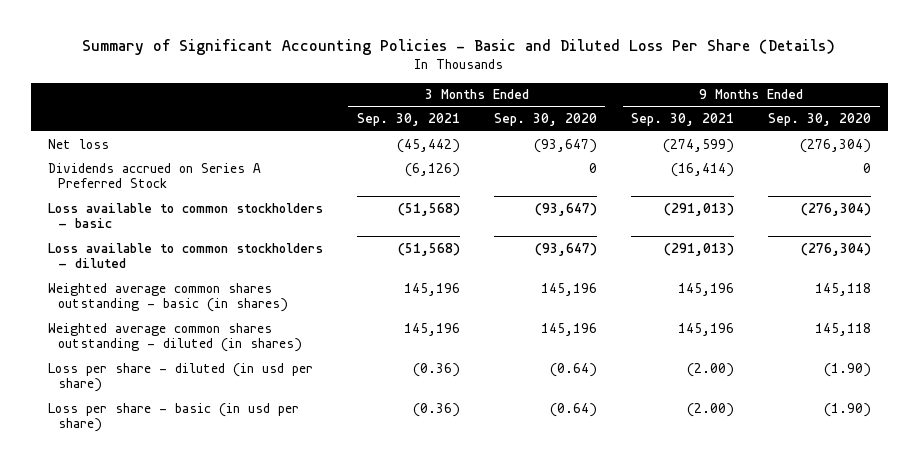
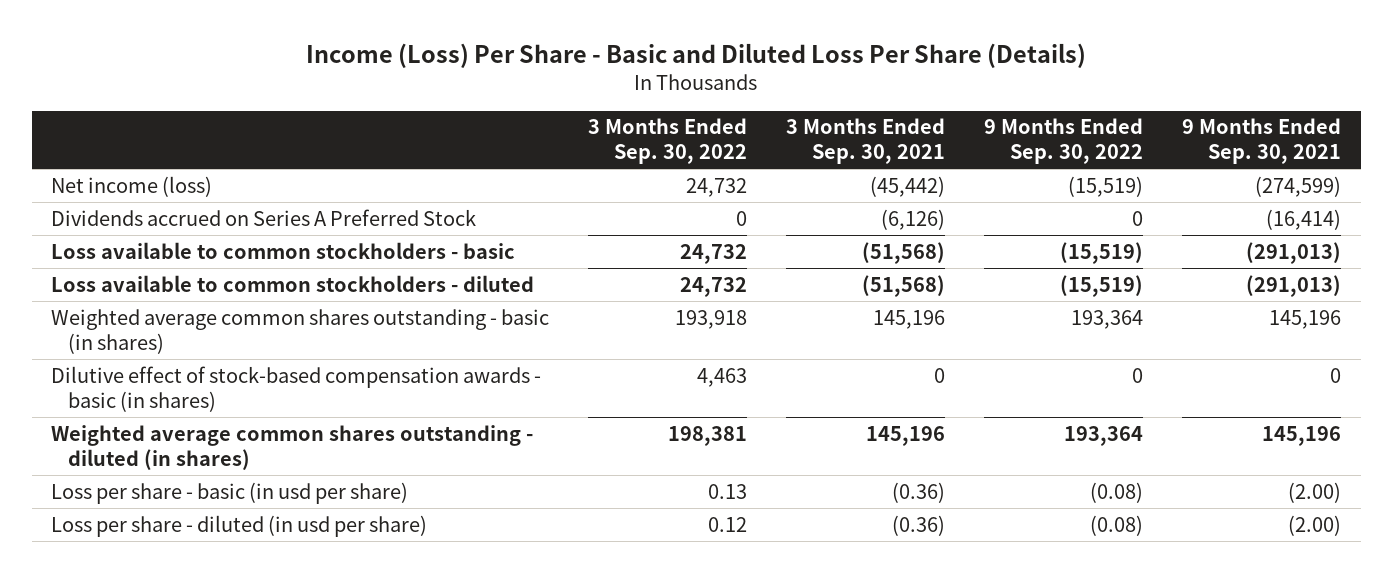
- Summary of Significant Accounting Policies - Basic and Diluted Loss Per Share (Details)
+ Income (Loss) Per Share - Basic and Diluted Loss Per Share (Details)
- | 3 Months Ended Sep. 30, 2021 | 3 Months Ended Sep. 30, 2020 | 9 Months Ended Sep. 30, 2021 | 9 Months Ended Sep. 30, 2020
+ | 3 Months Ended Sep. 30, 2022 | 3 Months Ended Sep. 30, 2021 | 9 Months Ended Sep. 30, 2022 | 9 Months Ended Sep. 30, 2021
- Net loss | (45,442) | (93,647) | (274,599) | (276,304)
+ Net income (loss) | 24,732 | (45,442) | (15,519) | (274,599)
+ Dilutive effect of stock-based compensation awards - basic (in shares) | 4,463 | 0 | 0 | 0
moved down: Loss per share - diluted (in usd per share) | 0.12 | (0.36) | (0.08) | (2.00)

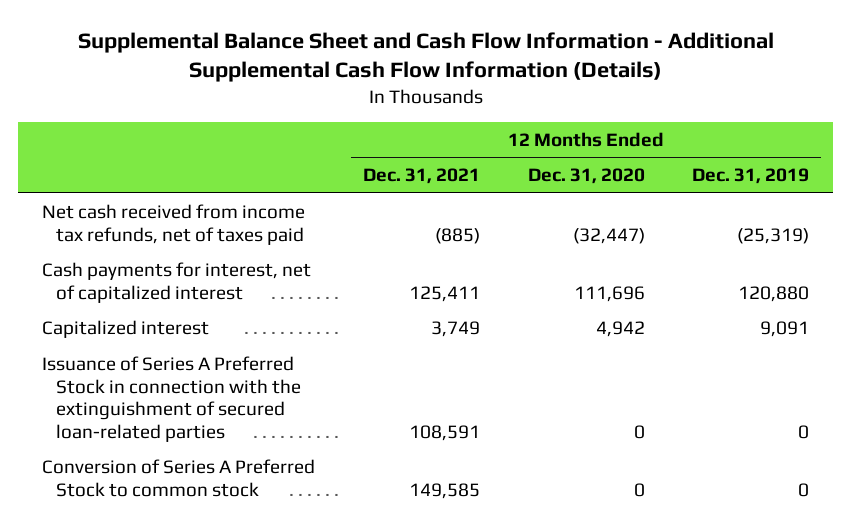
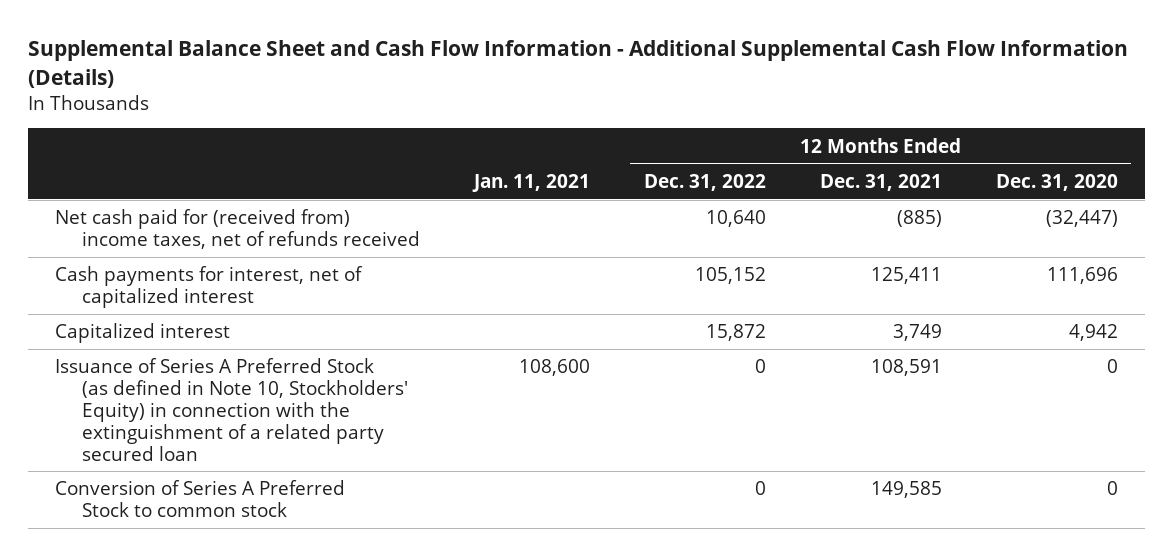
- | 12 Months Ended Dec. 31, 2021 | 12 Months Ended Dec. 31, 2020 | 12 Months Ended Dec. 31, 2019
+ | Jan. 11, 2021 | 12 Months Ended Dec. 31, 2022 | 12 Months Ended Dec. 31, 2021 | 12 Months Ended Dec. 31, 2020
- Net cash received from income tax refunds, net of taxes paid | (885) | (32,447) | (25,319)
+ Net cash paid for (received from) income taxes, net of refunds received | | 10,640 | (885) | (32,447)
- Issuance of Series A Preferred Stock in connection with the extinguishment of secured loan-related parties | 108,591 | 0 | 0
+ Issuance of Series A Preferred Stock (as defined in Note 10, Stockholders' Equity) in connection with the extinguishment of a related party secured loan | 108,600 | 0 | 108,591 | 0

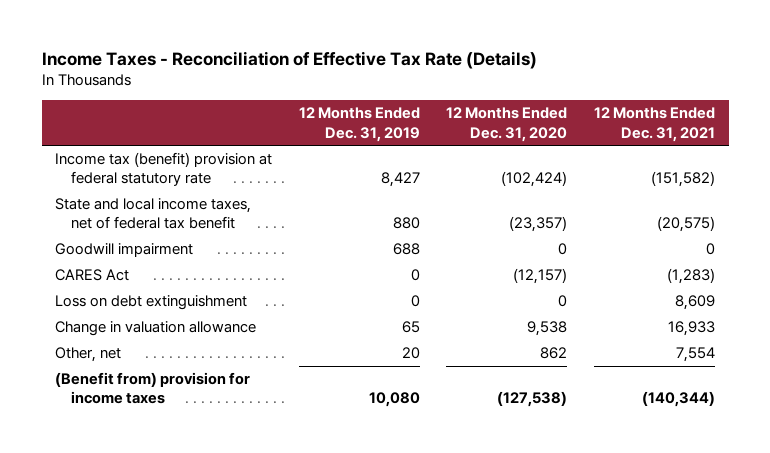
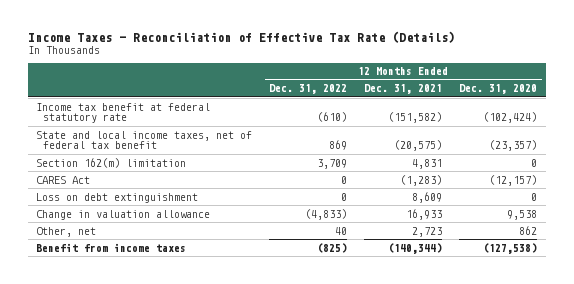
- | 12 Months Ended Dec. 31, 2019 | 12 Months Ended Dec. 31, 2020 | 12 Months Ended Dec. 31, 2021
+ | 12 Months Ended Dec. 31, 2022 | 12 Months Ended Dec. 31, 2021 | 12 Months Ended Dec. 31, 2020
- Income tax (benefit) provision at federal statutory rate | 8,427 | (102,424) | (151,582)
+ Income tax benefit at federal statutory rate | (610) | (151,582) | (102,424)
- Goodwill impairment | 688 | 0 | 0
+ Section 162(m) limitation | 3,709 | 4,831 | 0
- Other, net | 20 | 862 | 7,554
- (Benefit from) provision for income taxes | 10,080 | (127,538) | (140,344)
+ Other, net | 40 | 2,723 | 862
+ Benefit from income taxes | (825) | (140,344) | (127,538)

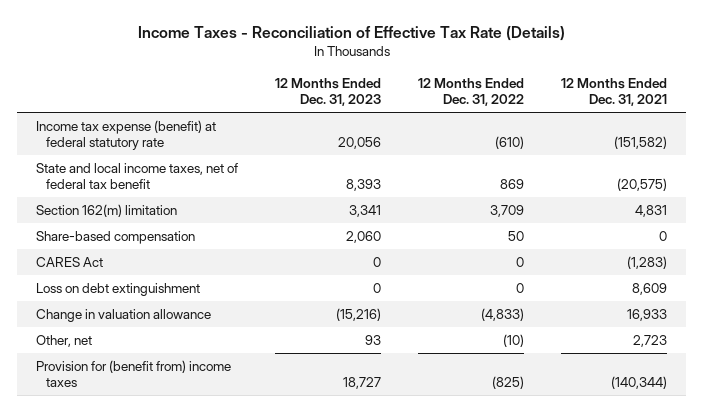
- | 12 Months Ended Dec. 31, 2022 | 12 Months Ended Dec. 31, 2021 | 12 Months Ended Dec. 31, 2020
+ | 12 Months Ended Dec. 31, 2023 | 12 Months Ended Dec. 31, 2022 | 12 Months Ended Dec. 31, 2021
- Income tax benefit at federal statutory rate | (610) | (151,582) | (102,424)
+ Income tax expense (benefit) at federal statutory rate | 20,056 | (610) | (151,582)
+ Share-based compensation | 2,060 | 50 | 0
- Other, net | 40 | 2,723 | 862
- Benefit from income taxes | (825) | (140,344) | (127,538)
+ Other, net | 93 | (10) | 2,723
+ Provision for (benefit from) income taxes | 18,727 | (825) | (140,344)

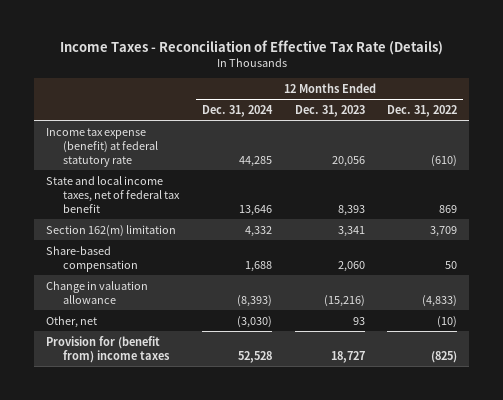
- | 12 Months Ended Dec. 31, 2023 | 12 Months Ended Dec. 31, 2022 | 12 Months Ended Dec. 31, 2021
+ | 12 Months Ended Dec. 31, 2024 | 12 Months Ended Dec. 31, 2023 | 12 Months Ended Dec. 31, 2022
- CARES Act | 0 | 0 | (1,283)
- Loss on debt extinguishment | 0 | 0 | 8,609

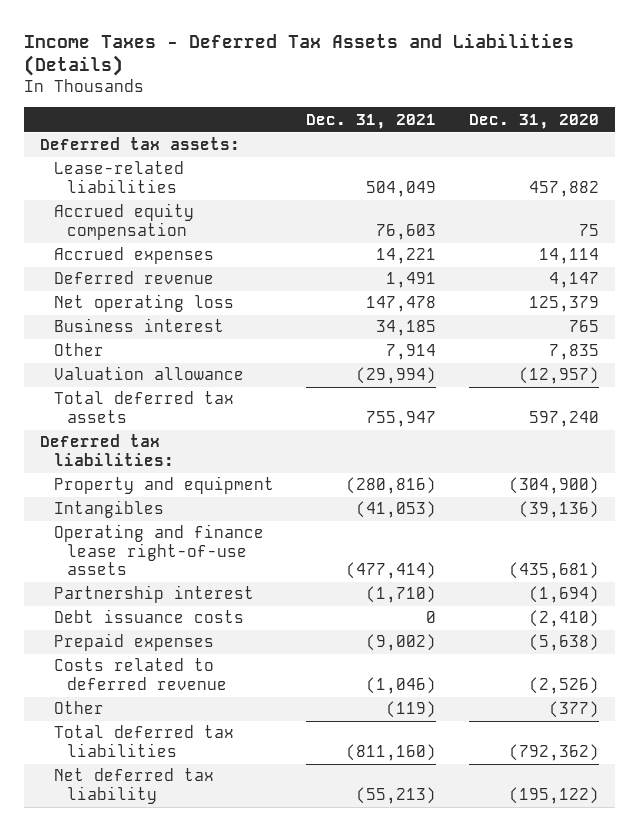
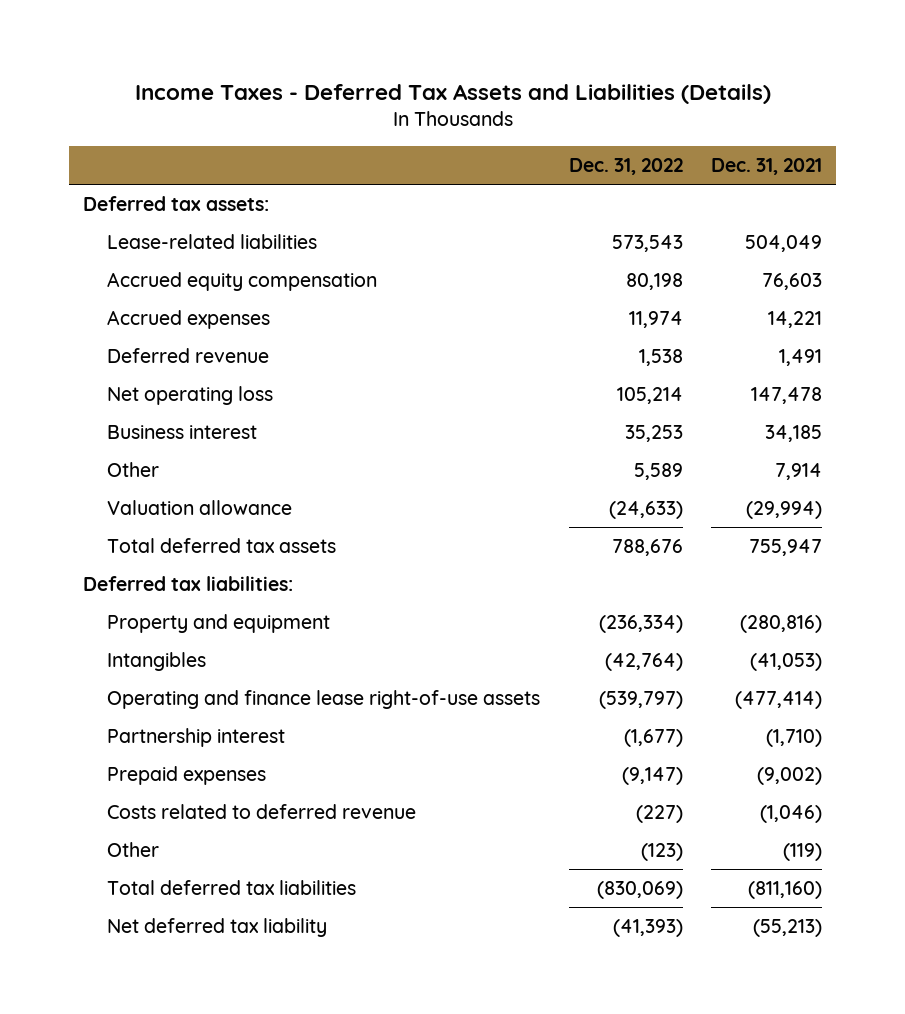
- | Dec. 31, 2021 | Dec. 31, 2020
+ | Dec. 31, 2022 | Dec. 31, 2021
- Debt issuance costs | 0 | (2,410)

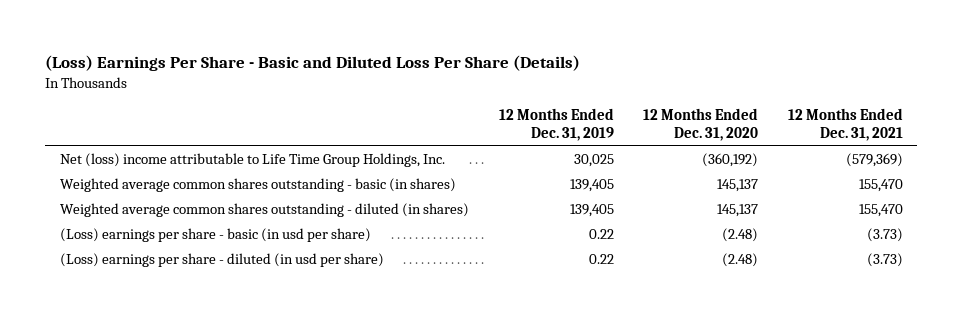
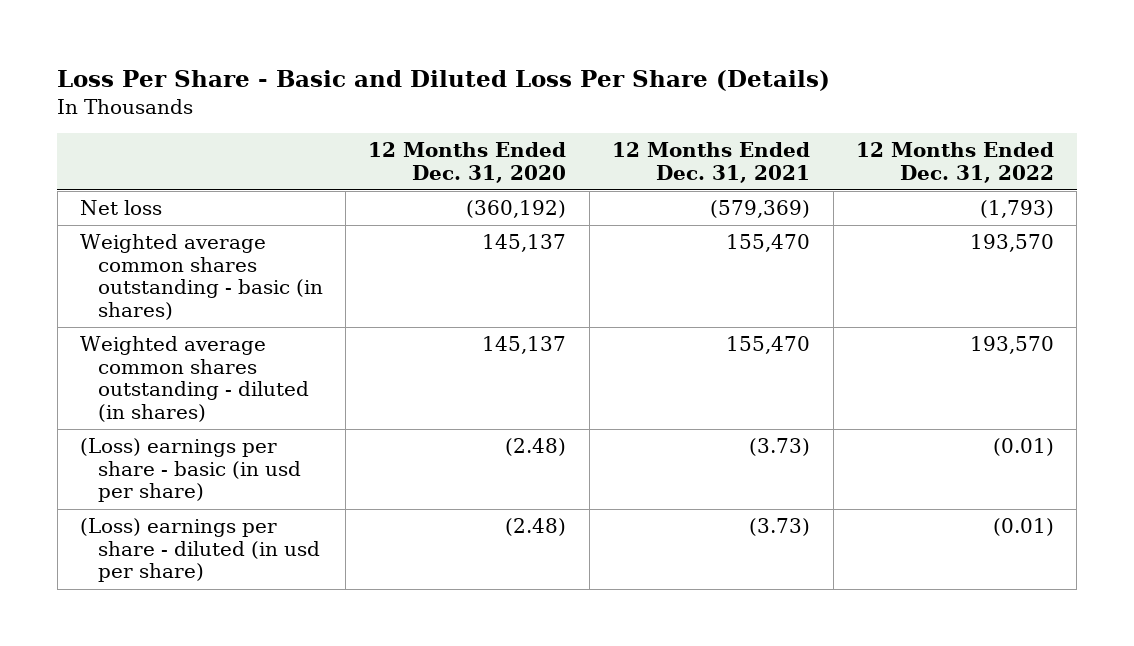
- (Loss) Earnings Per Share - Basic and Diluted Loss Per Share (Details)
+ Loss Per Share - Basic and Diluted Loss Per Share (Details)
- | 12 Months Ended Dec. 31, 2019 | 12 Months Ended Dec. 31, 2020 | 12 Months Ended Dec. 31, 2021
+ | 12 Months Ended Dec. 31, 2020 | 12 Months Ended Dec. 31, 2021 | 12 Months Ended Dec. 31, 2022
- Net (loss) income attributable to Life Time Group Holdings, Inc. | 30,025 | (360,192) | (579,369)
+ Net loss | (360,192) | (579,369) | (1,793)

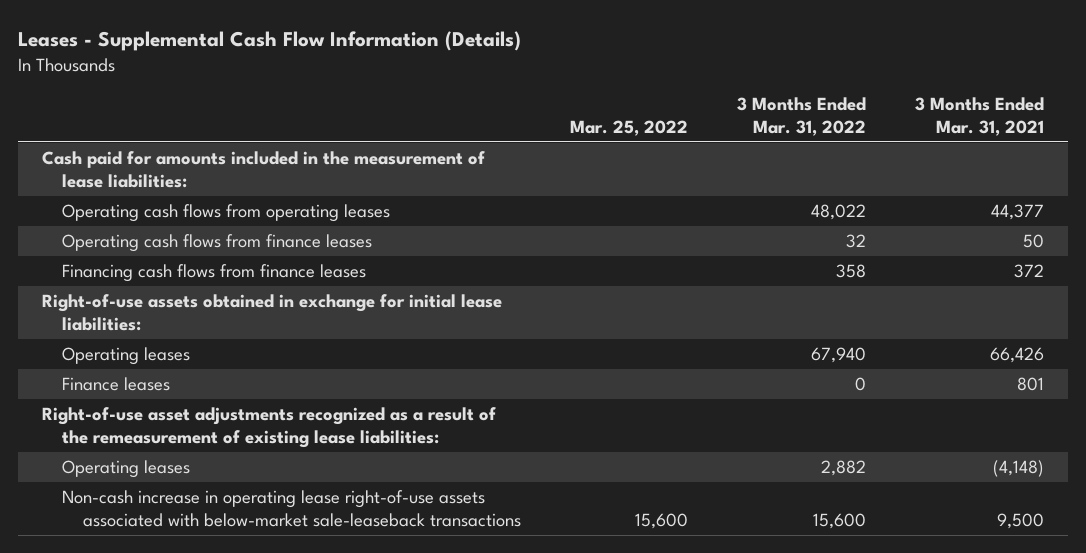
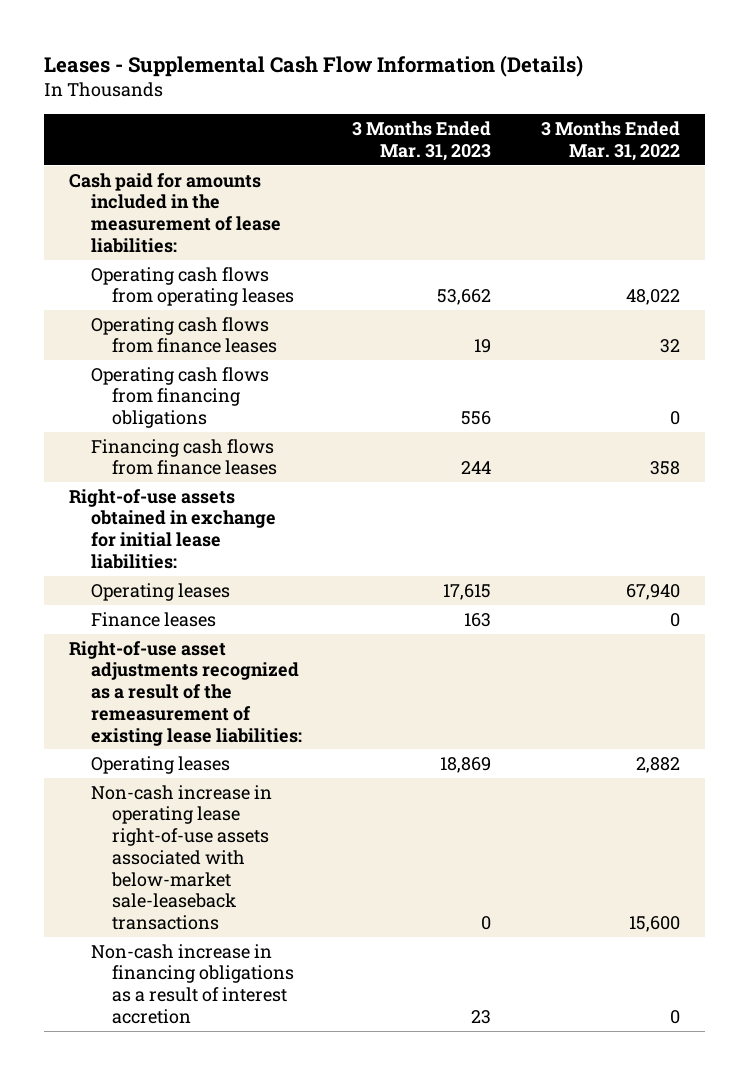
- | Mar. 25, 2022 | 3 Months Ended Mar. 31, 2022 | 3 Months Ended Mar. 31, 2021
+ | 3 Months Ended Mar. 31, 2023 | 3 Months Ended Mar. 31, 2022
+ Operating cash flows from financing obligations | 556 | 0
+ Non-cash increase in financing obligations as a result of interest accretion | 23 | 0

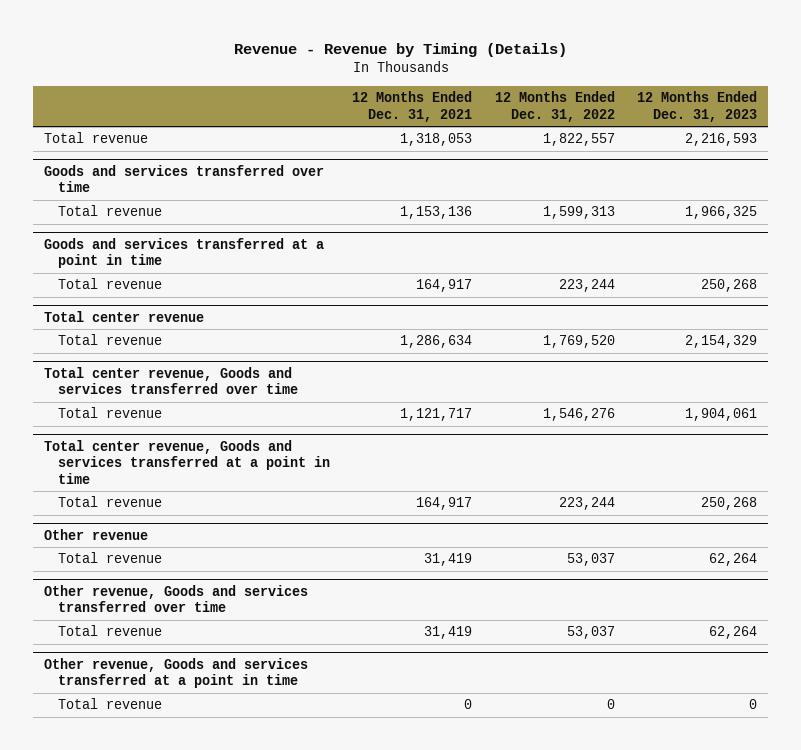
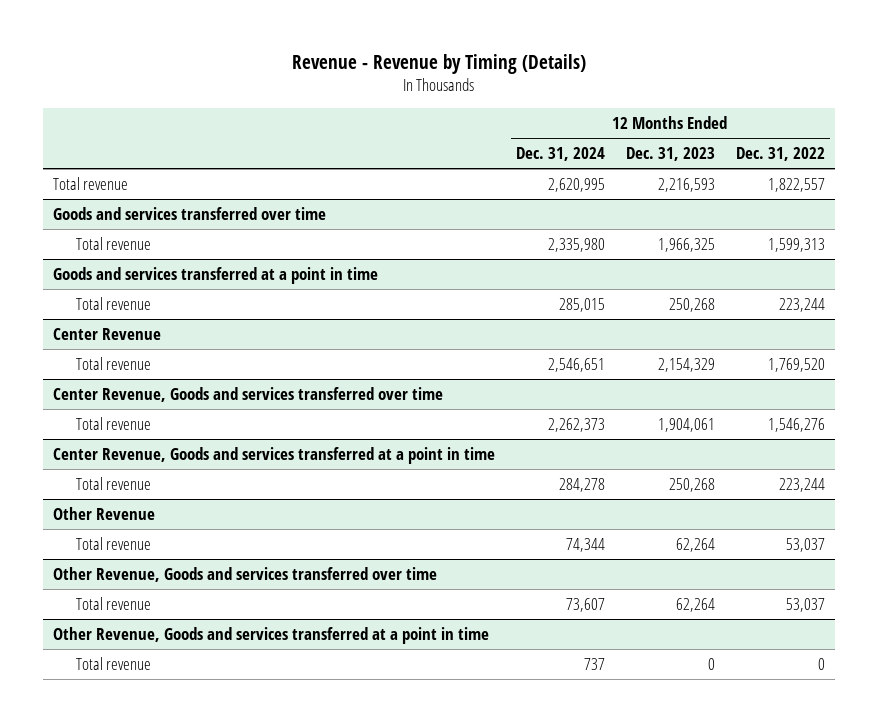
- | 12 Months Ended Dec. 31, 2021 | 12 Months Ended Dec. 31, 2022 | 12 Months Ended Dec. 31, 2023
+ | 12 Months Ended Dec. 31, 2024 | 12 Months Ended Dec. 31, 2023 | 12 Months Ended Dec. 31, 2022
- Total center revenue
+ Center Revenue
- Total center revenue, Goods and services transferred over time
+ Center Revenue, Goods and services transferred over time
- Total center revenue, Goods and services transferred at a point in time
+ Center Revenue, Goods and services transferred at a point in time
- Other revenue
+ Other Revenue
- Other revenue, Goods and services transferred over time
+ Other Revenue, Goods and services transferred over time
- Other revenue, Goods and services transferred at a point in time
+ Other Revenue, Goods and services transferred at a point in time

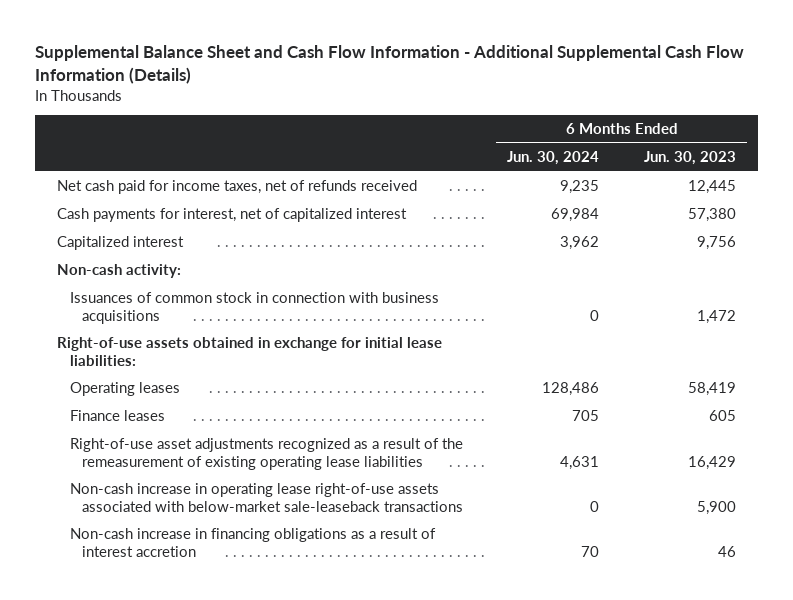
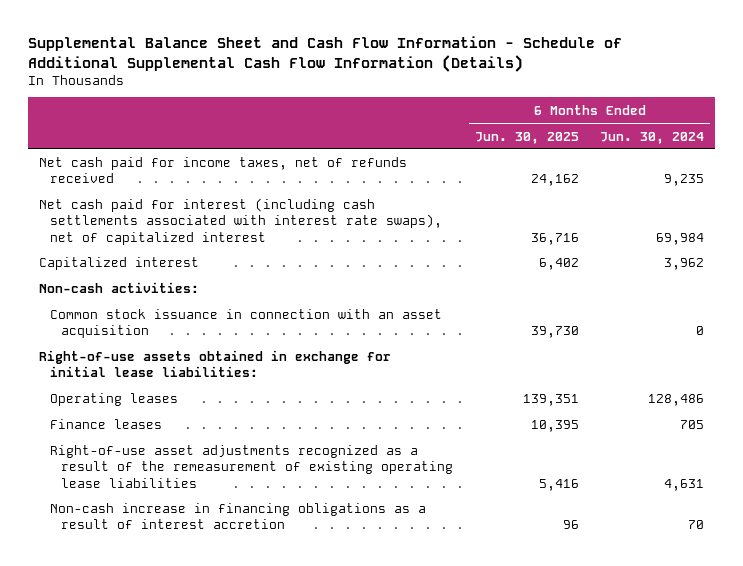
- Supplemental Balance Sheet and Cash Flow Information - Additional Supplemental Cash Flow Information (Details)
+ Supplemental Balance Sheet and Cash Flow Information - Schedule of Additional Supplemental Cash Flow Information (Details)
- | 6 Months Ended Jun. 30, 2024 | 6 Months Ended Jun. 30, 2023
+ | 6 Months Ended Jun. 30, 2025 | 6 Months Ended Jun. 30, 2024
- Cash payments for interest, net of capitalized interest | 69,984 | 57,380
+ Net cash paid for interest (including cash settlements associated with interest rate swaps), net of capitalized interest | 36,716 | 69,984
- Non-cash activity:
- Issuances of common stock in connection with business acquisitions | 0 | 1,472
+ Non-cash activities:
+ Common stock issuance in connection with an asset acquisition | 39,730 | 0
- Non-cash increase in operating lease right-of-use assets associated with below-market sale-leaseback transactions | 0 | 5,900

